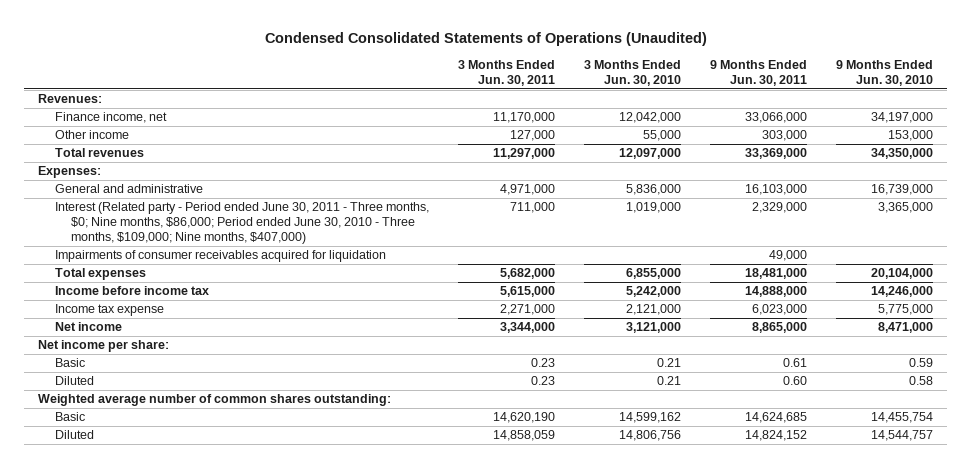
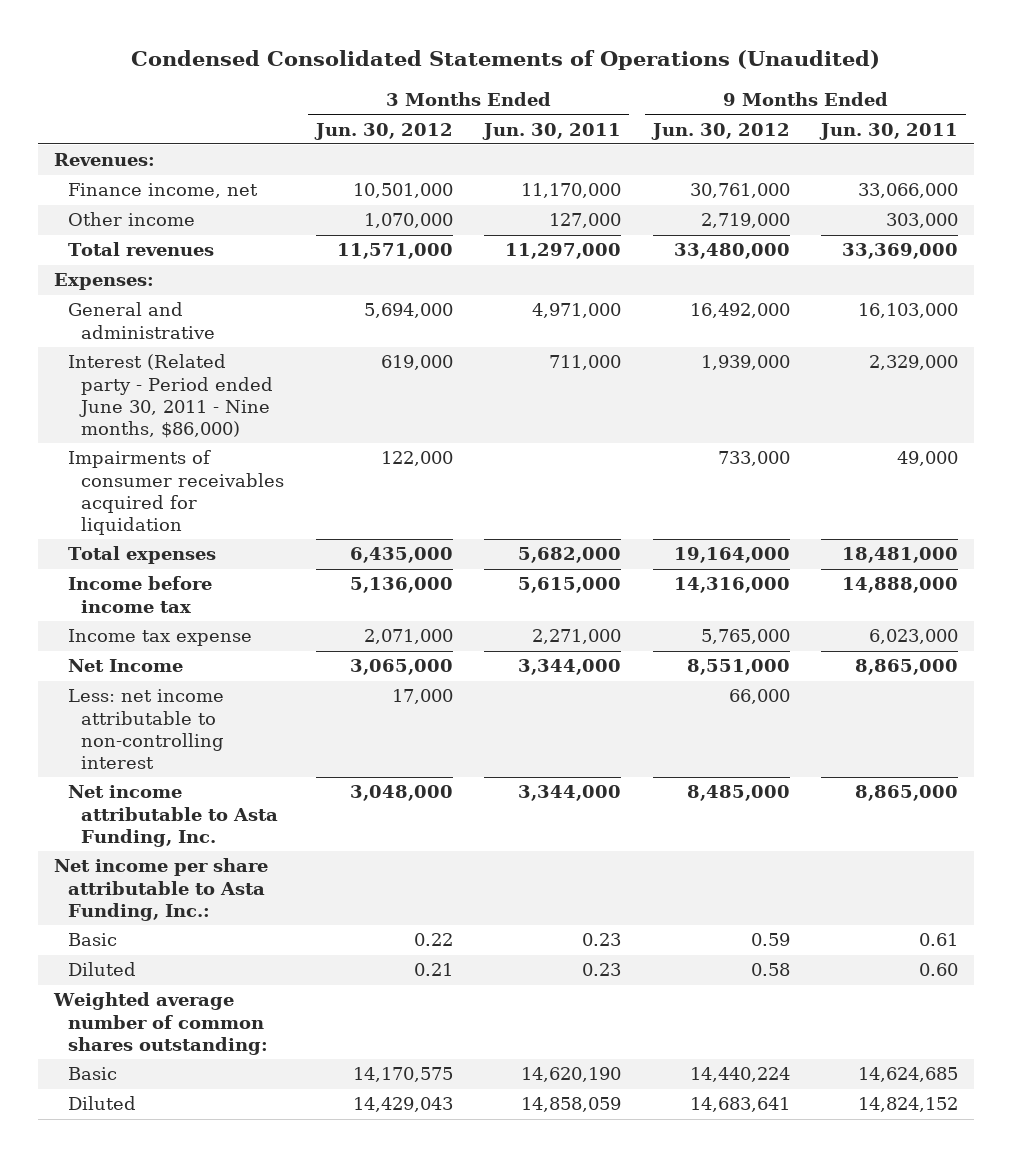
- | 3 Months Ended Jun. 30, 2011 | 3 Months Ended Jun. 30, 2010 | 9 Months Ended Jun. 30, 2011 | 9 Months Ended Jun. 30, 2010
+ | 3 Months Ended Jun. 30, 2012 | 3 Months Ended Jun. 30, 2011 | 9 Months Ended Jun. 30, 2012 | 9 Months Ended Jun. 30, 2011
- Interest (Related party - Period ended June 30, 2011 - Three months, $0; Nine months, $86,000; Period ended June 30, 2010 - Three months, $109,000; Nine months, $407,000) | 711,000 | 1,019,000 | 2,329,000 | 3,365,000
+ Interest (Related party - Period ended June 30, 2011 - Nine months, $86,000) | 619,000 | 711,000 | 1,939,000 | 2,329,000
- Net income | 3,344,000 | 3,121,000 | 8,865,000 | 8,471,000
- Net income per share:
+ Net Income | 3,065,000 | 3,344,000 | 8,551,000 | 8,865,000
+ Less: net income attributable to non-controlling interest | 17,000 | | 66,000 |
+ Net income attributable to Asta Funding, Inc. | 3,048,000 | 3,344,000 | 8,485,000 | 8,865,000
+ Net income per share attributable to Asta Funding, Inc.:

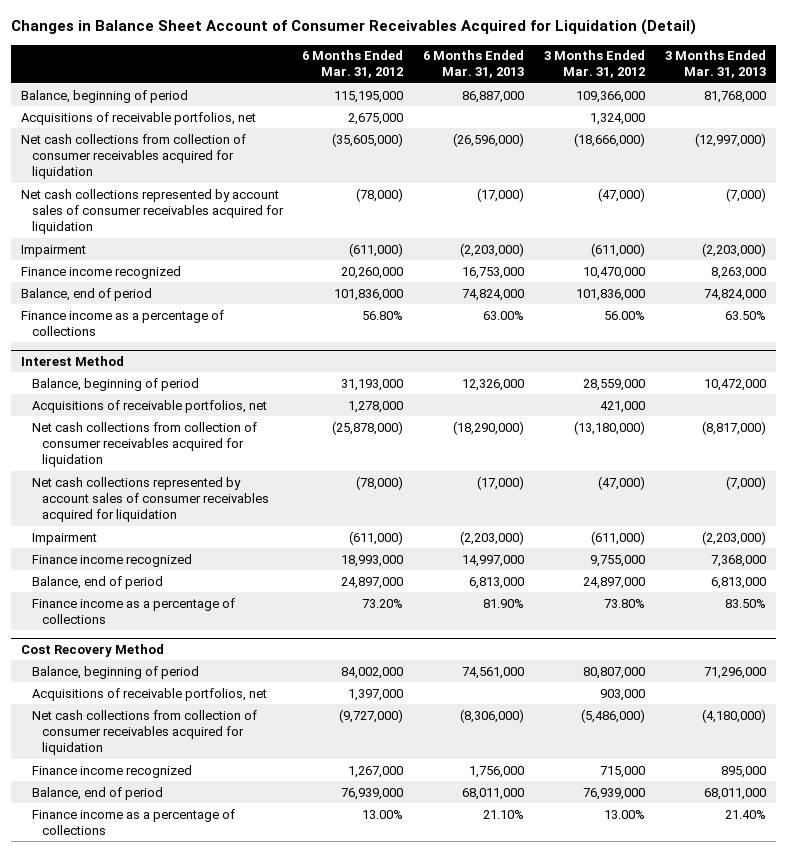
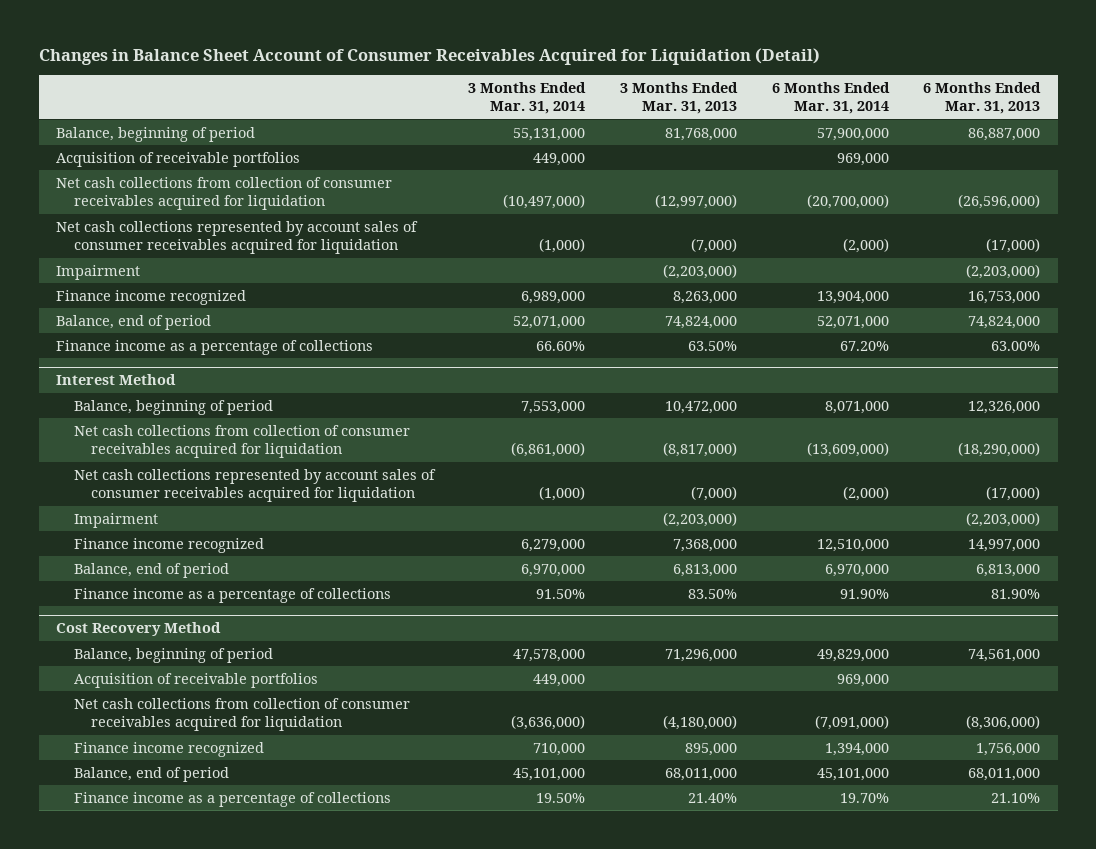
- | 6 Months Ended Mar. 31, 2012 | 6 Months Ended Mar. 31, 2013 | 3 Months Ended Mar. 31, 2012 | 3 Months Ended Mar. 31, 2013
+ | 3 Months Ended Mar. 31, 2014 | 3 Months Ended Mar. 31, 2013 | 6 Months Ended Mar. 31, 2014 | 6 Months Ended Mar. 31, 2013
- Acquisitions of receivable portfolios, net | 2,675,000 | | 1,324,000 |
+ Acquisition of receivable portfolios | 449,000 | | 969,000 |
@ Interest Method
- Acquisitions of receivable portfolios, net | 1,278,000 | | 421,000 |
@ Cost Recovery Method
- Acquisitions of receivable portfolios, net | 1,397,000 | | 903,000 |
+ Acquisition of receivable portfolios | 449,000 | | 969,000 |

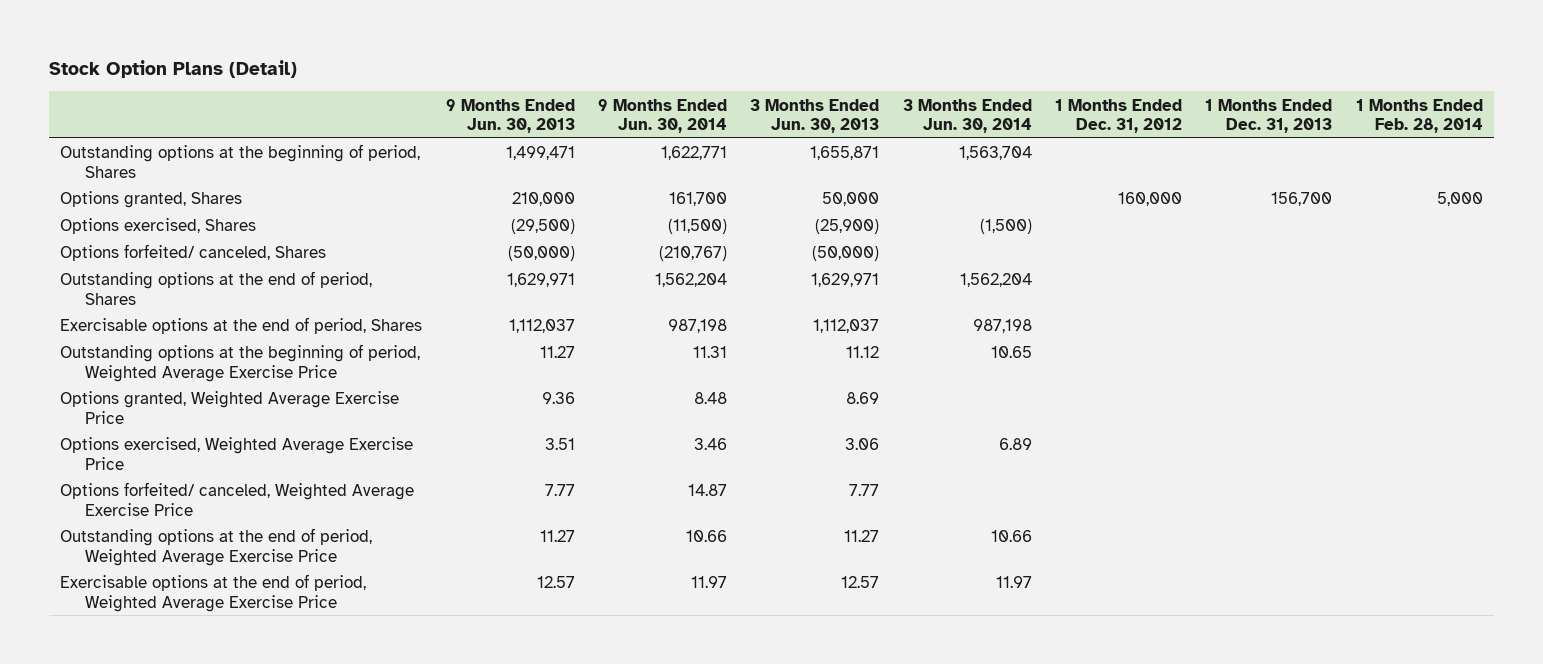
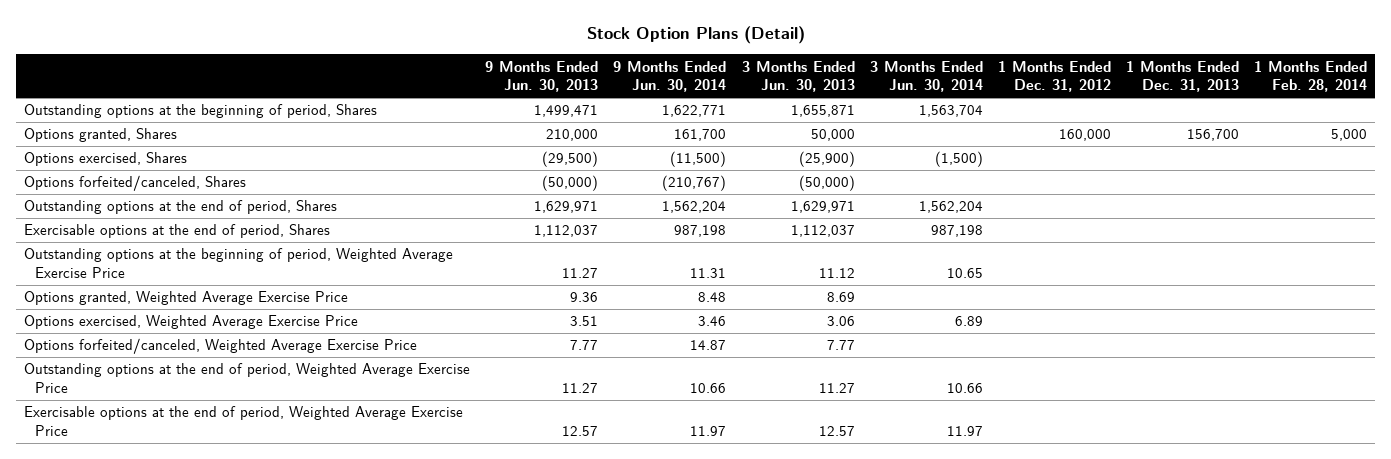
- Options forfeited/ canceled, Shares | (50,000) | (210,767) | (50,000) | | | |
+ Options forfeited/canceled, Shares | (50,000) | (210,767) | (50,000) | | | |
- Options forfeited/ canceled, Weighted Average Exercise Price | 7.77 | 14.87 | 7.77 | | | |
+ Options forfeited/canceled, Weighted Average Exercise Price | 7.77 | 14.87 | 7.77 | | | |

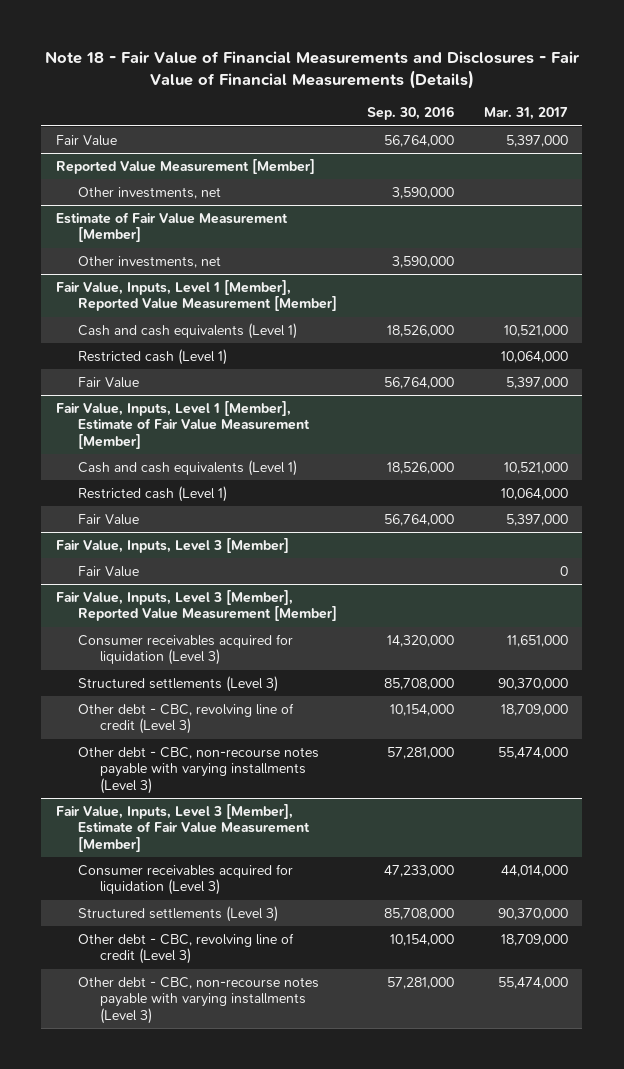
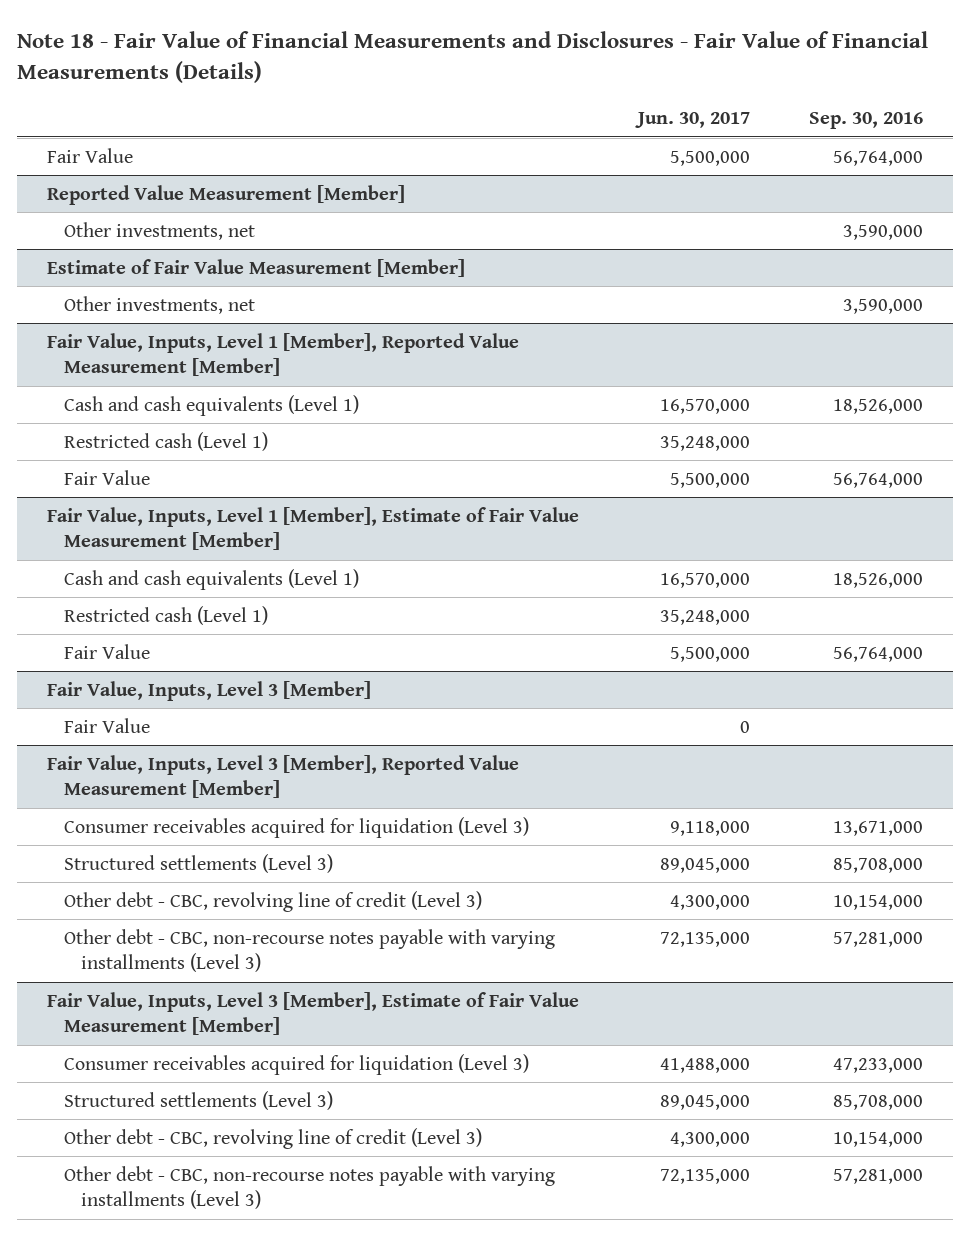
- | Sep. 30, 2016 | Mar. 31, 2017
+ | Jun. 30, 2017 | Sep. 30, 2016
@ Fair Value, Inputs, Level 3 [Member], Reported Value Measurement [Member]
- Consumer receivables acquired for liquidation (Level 3) | 14,320,000 | 11,651,000
+ Consumer receivables acquired for liquidation (Level 3) | 9,118,000 | 13,671,000

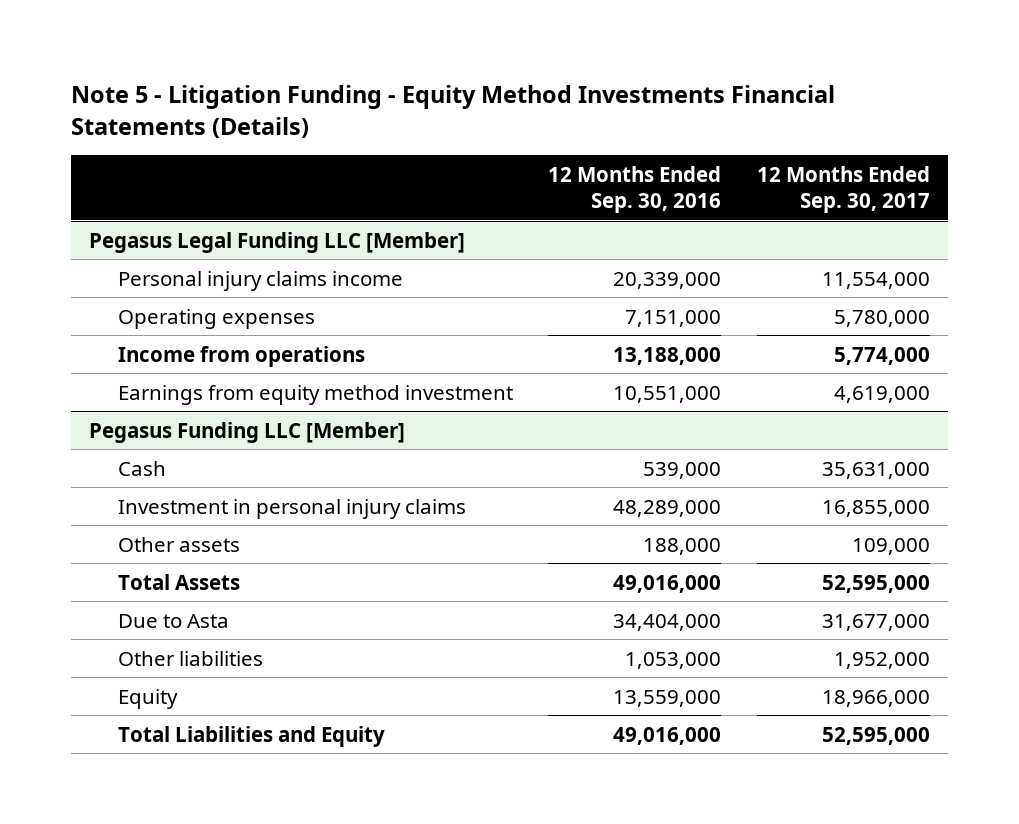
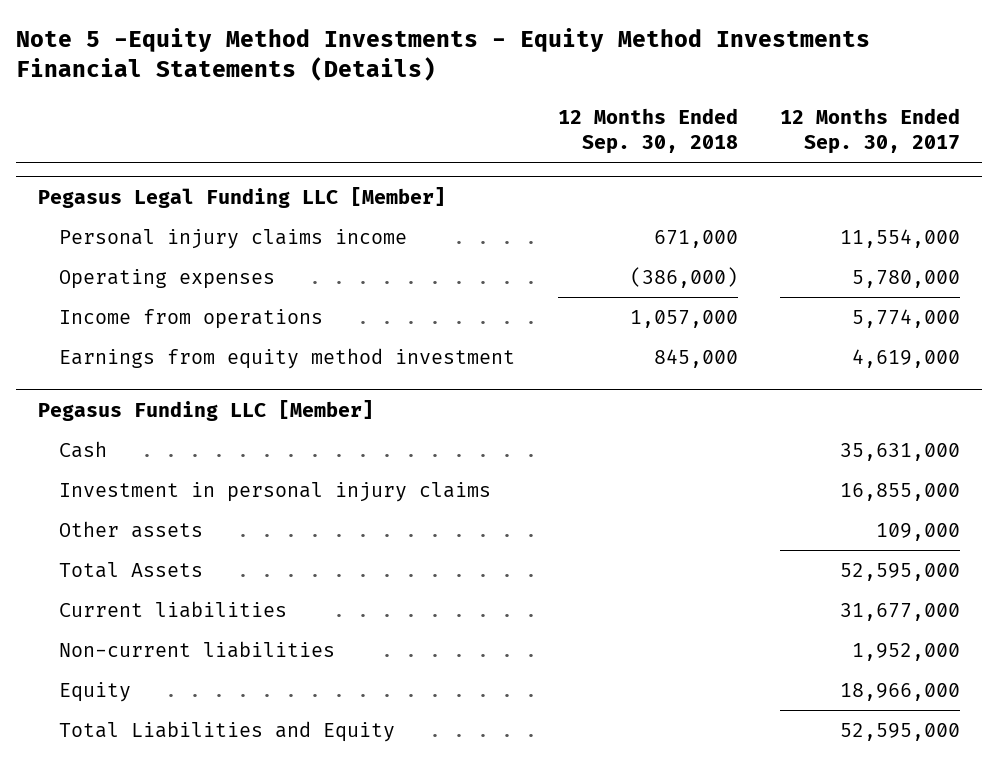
- Note 5 - Litigation Funding - Equity Method Investments Financial Statements (Details)
+ Note 5 -Equity Method Investments - Equity Method Investments Financial Statements (Details)
- | 12 Months Ended Sep. 30, 2016 | 12 Months Ended Sep. 30, 2017
+ | 12 Months Ended Sep. 30, 2018 | 12 Months Ended Sep. 30, 2017
@ Pegasus Funding LLC [Member]
- Due to Asta | 34,404,000 | 31,677,000
- Other liabilities | 1,053,000 | 1,952,000
+ Current liabilities | | 31,677,000
+ Non-current liabilities | | 1,952,000

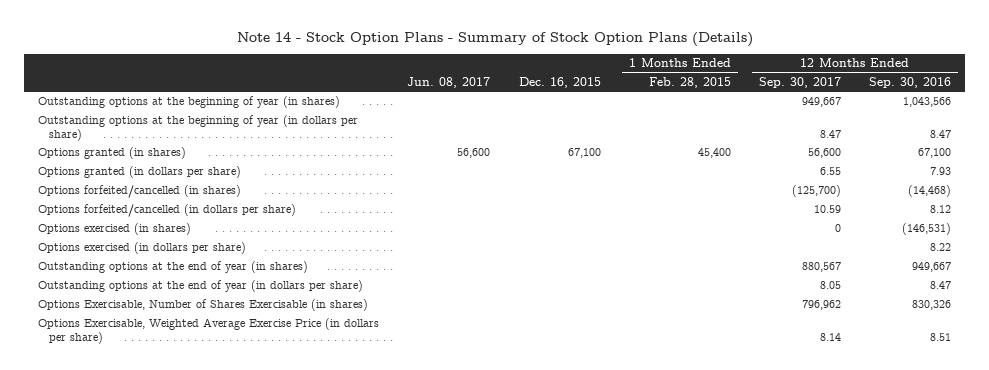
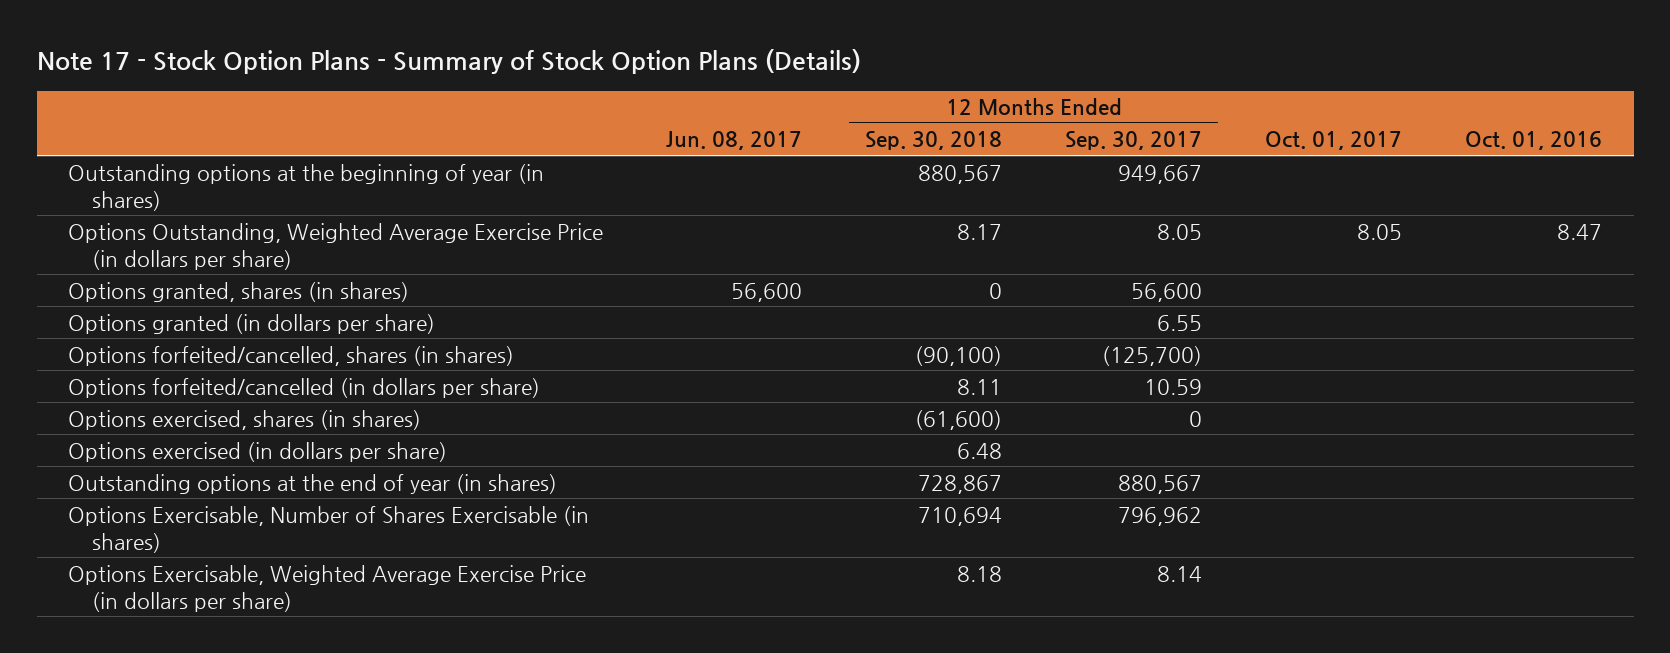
- Note 14 - Stock Option Plans - Summary of Stock Option Plans (Details)
+ Note 17 - Stock Option Plans - Summary of Stock Option Plans (Details)
- | Jun. 08, 2017 | Dec. 16, 2015 | 1 Months Ended Feb. 28, 2015 | 12 Months Ended Sep. 30, 2017 | 12 Months Ended Sep. 30, 2016
+ | Jun. 08, 2017 | 12 Months Ended Sep. 30, 2018 | 12 Months Ended Sep. 30, 2017 | Oct. 01, 2017 | Oct. 01, 2016
- Outstanding options at the beginning of year (in dollars per share) | | | | 8.47 | 8.47
- Options granted (in shares) | 56,600 | 67,100 | 45,400 | 56,600 | 67,100
+ Options Outstanding, Weighted Average Exercise Price (in dollars per share) | | 8.17 | 8.05 | 8.05 | 8.47
+ Options granted, shares (in shares) | 56,600 | 0 | 56,600 | |
- Options forfeited/cancelled (in shares) | | | | (125,700) | (14,468)
+ Options forfeited/cancelled, shares (in shares) | | (90,100) | (125,700) | |
- Options exercised (in shares) | | | | 0 | (146,531)
+ Options exercised, shares (in shares) | | (61,600) | 0 | |
- Outstanding options at the end of year (in dollars per share) | | | | 8.05 | 8.47

